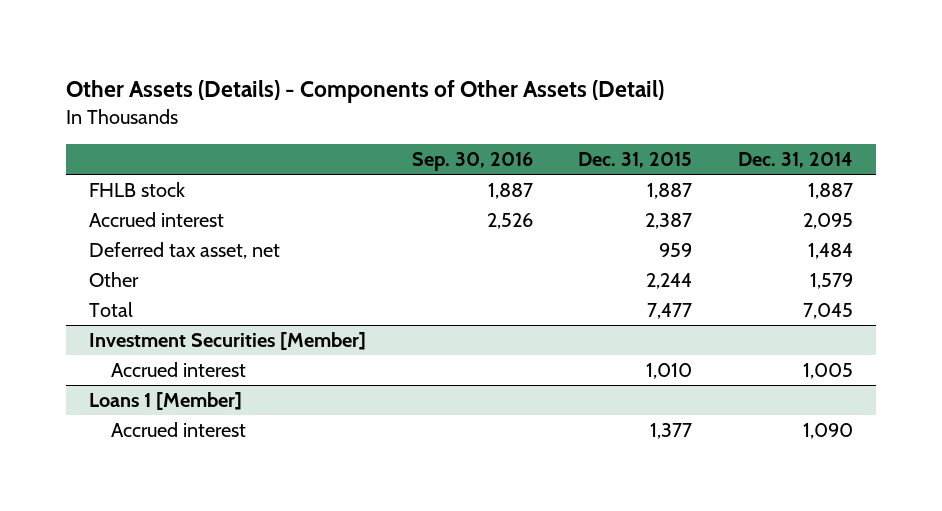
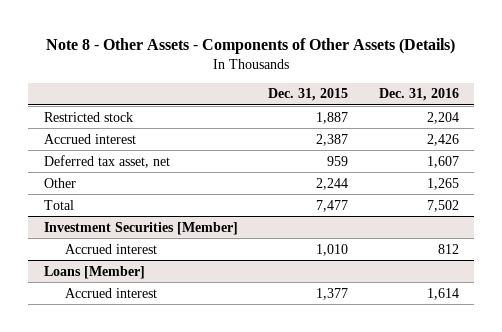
- Other Assets (Details) - Components of Other Assets (Detail)
+ Note 8 - Other Assets - Components of Other Assets (Details)
- | Sep. 30, 2016 | Dec. 31, 2015 | Dec. 31, 2014
+ | Dec. 31, 2015 | Dec. 31, 2016
- FHLB stock | 1,887 | 1,887 | 1,887
+ Restricted stock | 1,887 | 2,204
- Loans 1 [Member]
+ Loans [Member]

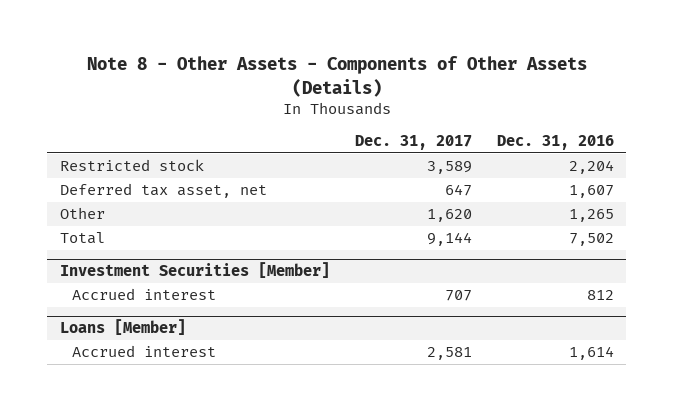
- | Dec. 31, 2015 | Dec. 31, 2016
+ | Dec. 31, 2017 | Dec. 31, 2016
- Accrued interest | 2,387 | 2,426

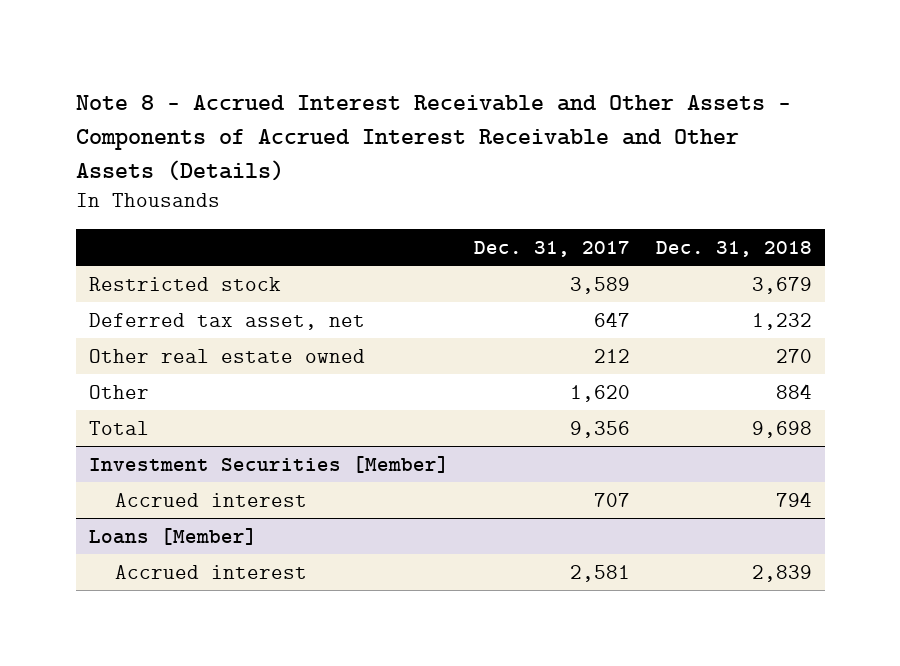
- Note 8 - Other Assets - Components of Other Assets (Details)
+ Note 8 - Accrued Interest Receivable and Other Assets - Components of Accrued Interest Receivable and Other Assets (Details)
- | Dec. 31, 2017 | Dec. 31, 2016
+ | Dec. 31, 2017 | Dec. 31, 2018
+ Other real estate owned | 212 | 270
- Total | 9,144 | 7,502
+ Total | 9,356 | 9,698

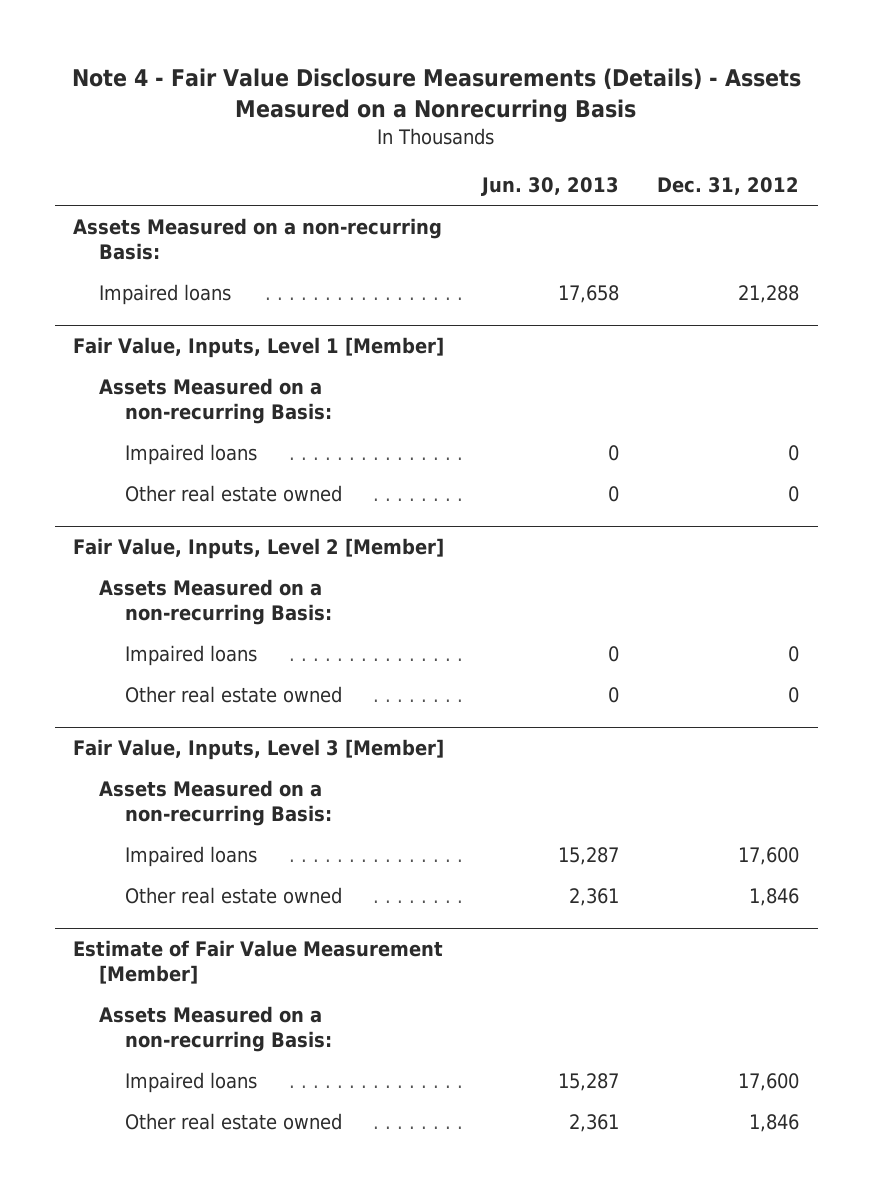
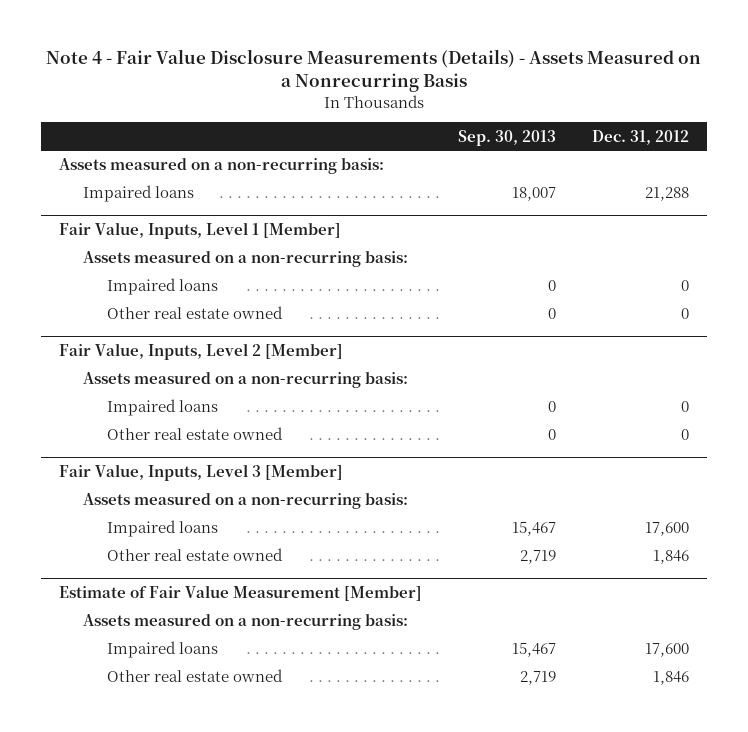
- | Jun. 30, 2013 | Dec. 31, 2012
+ | Sep. 30, 2013 | Dec. 31, 2012
- Assets Measured on a non-recurring Basis:
+ Assets measured on a non-recurring basis:
@ Fair Value, Inputs, Level 1 [Member]
- Assets Measured on a non-recurring Basis:
+ Assets measured on a non-recurring basis:
@ Fair Value, Inputs, Level 2 [Member]
- Assets Measured on a non-recurring Basis:
+ Assets measured on a non-recurring basis:
@ Fair Value, Inputs, Level 3 [Member]
- Assets Measured on a non-recurring Basis:
+ Assets measured on a non-recurring basis:
@ Estimate of Fair Value Measurement [Member]
- Assets Measured on a non-recurring Basis:
+ Assets measured on a non-recurring basis:

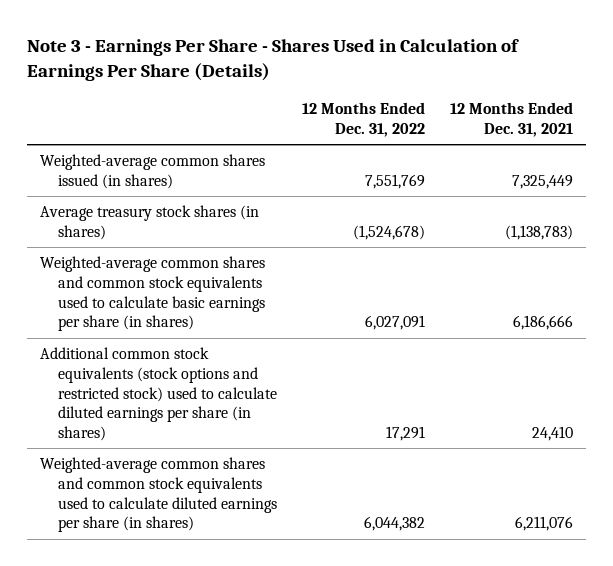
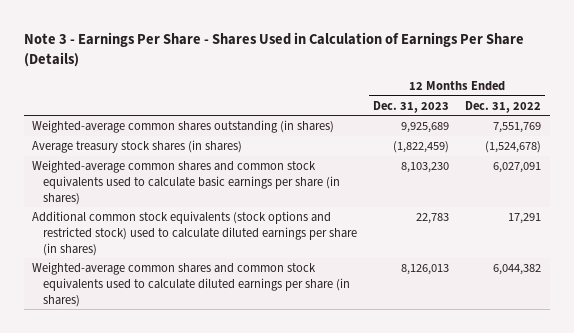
- | 12 Months Ended Dec. 31, 2022 | 12 Months Ended Dec. 31, 2021
+ | 12 Months Ended Dec. 31, 2023 | 12 Months Ended Dec. 31, 2022
- Weighted-average common shares issued (in shares) | 7,551,769 | 7,325,449
+ Weighted-average common shares outstanding (in shares) | 9,925,689 | 7,551,769

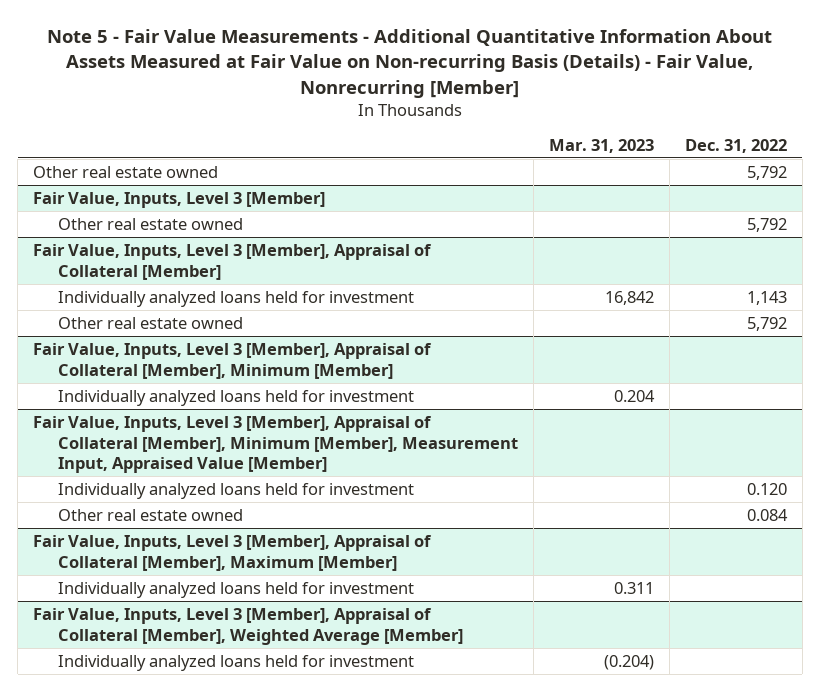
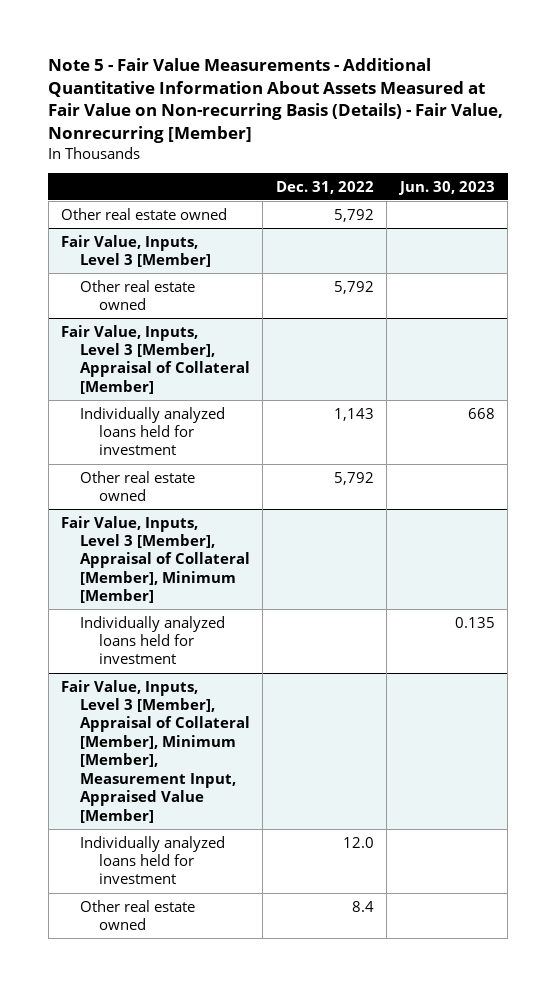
- | Mar. 31, 2023 | Dec. 31, 2022
+ | Dec. 31, 2022 | Jun. 30, 2023
@ Fair Value, Inputs, Level 3 [Member], Appraisal of Collateral [Member], Minimum [Member], Measurement Input, Appraised Value [Member]
- Individually analyzed loans held for investment | | 0.120
- Other real estate owned | | 0.084
- Fair Value, Inputs, Level 3 [Member], Appraisal of Collateral [Member], Maximum [Member]
- Individually analyzed loans held for investment | 0.311 |
- Fair Value, Inputs, Level 3 [Member], Appraisal of Collateral [Member], Weighted Average [Member]
- Individually analyzed loans held for investment | (0.204) |
@ Fair Value, Inputs, Level 3 [Member], Appraisal of Collateral [Member], Minimum [Member], Measurement Input, Appraised Value [Member]
+ Individually analyzed loans held for investment | 12.0 |
+ Other real estate owned | 8.4 |

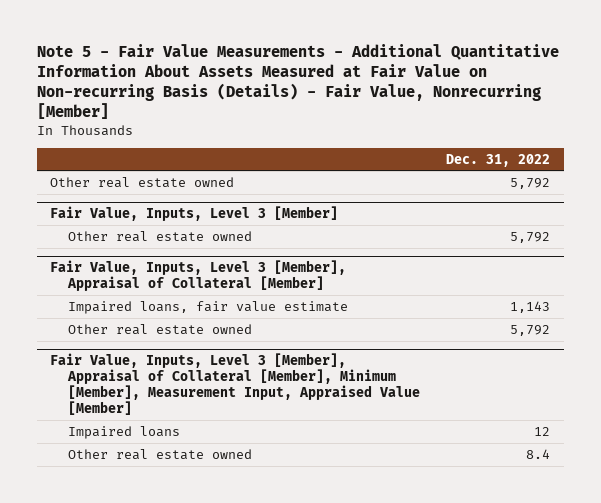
- | Dec. 31, 2022 | Jun. 30, 2023
+ | Dec. 31, 2022
@ Fair Value, Inputs, Level 3 [Member], Appraisal of Collateral [Member]
- Individually analyzed loans held for investment | 1,143 | 668
+ Impaired loans, fair value estimate | 1,143
- Fair Value, Inputs, Level 3 [Member], Appraisal of Collateral [Member], Minimum [Member]
- Individually analyzed loans held for investment | | 0.135
@ Fair Value, Inputs, Level 3 [Member], Appraisal of Collateral [Member], Minimum [Member], Measurement Input, Appraised Value [Member]
- Individually analyzed loans held for investment | 12.0 |
+ Impaired loans | 12

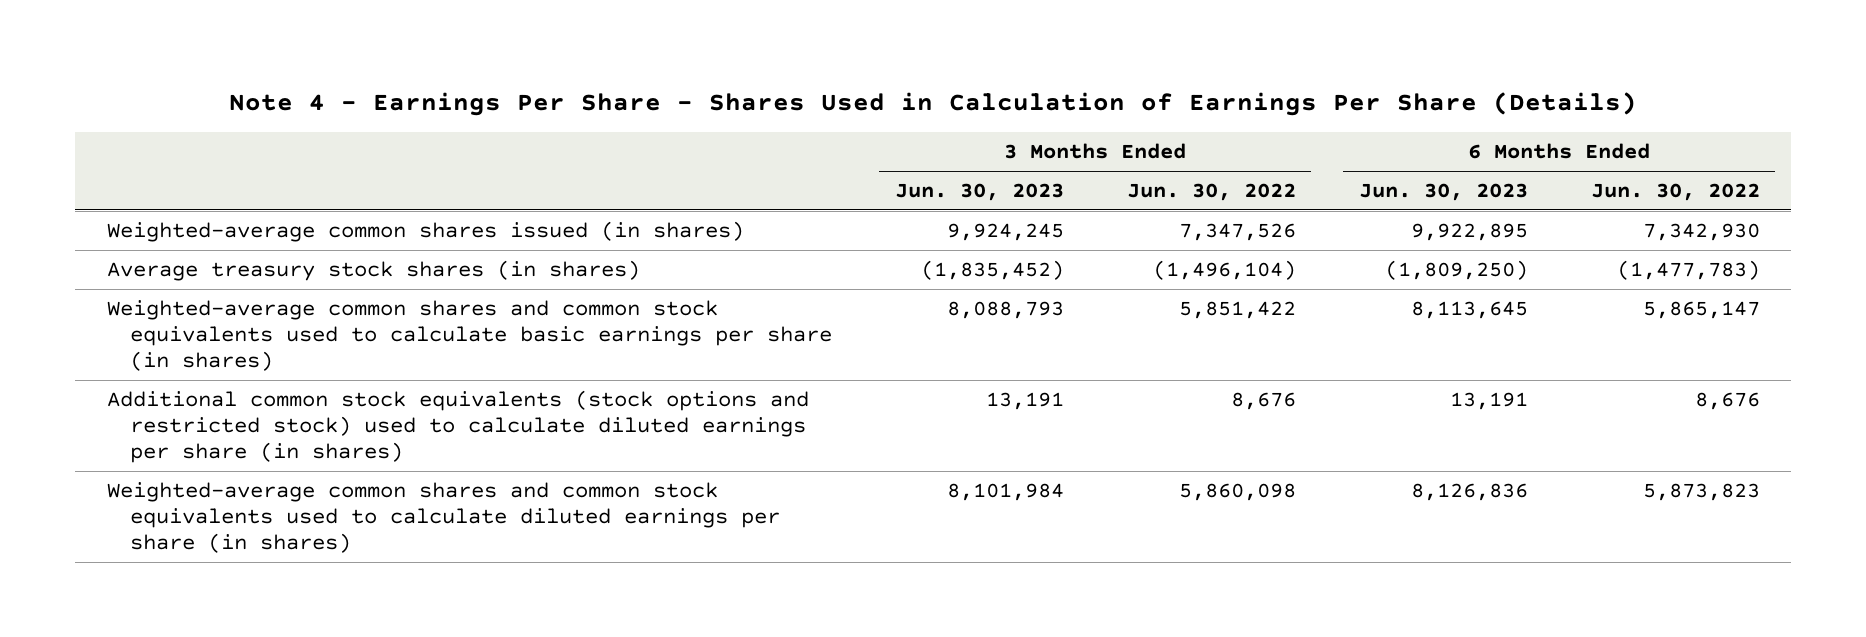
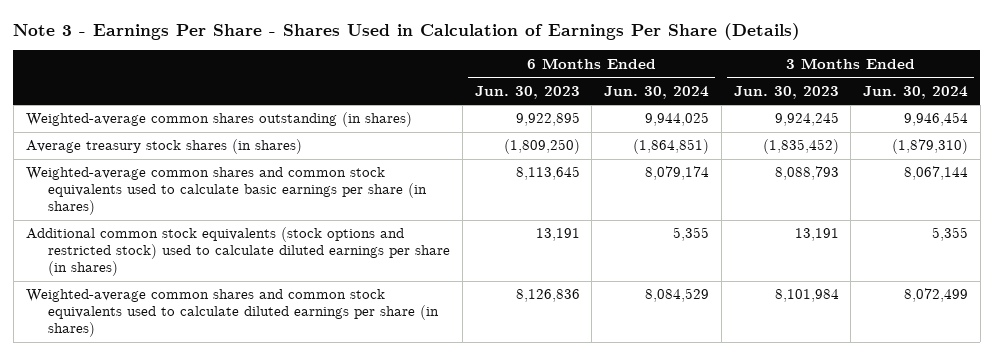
- Note 4 - Earnings Per Share - Shares Used in Calculation of Earnings Per Share (Details)
+ Note 3 - Earnings Per Share - Shares Used in Calculation of Earnings Per Share (Details)
- | 3 Months Ended Jun. 30, 2023 | 3 Months Ended Jun. 30, 2022 | 6 Months Ended Jun. 30, 2023 | 6 Months Ended Jun. 30, 2022
+ | 6 Months Ended Jun. 30, 2023 | 6 Months Ended Jun. 30, 2024 | 3 Months Ended Jun. 30, 2023 | 3 Months Ended Jun. 30, 2024
- Weighted-average common shares issued (in shares) | 9,924,245 | 7,347,526 | 9,922,895 | 7,342,930
+ Weighted-average common shares outstanding (in shares) | 9,922,895 | 9,944,025 | 9,924,245 | 9,946,454

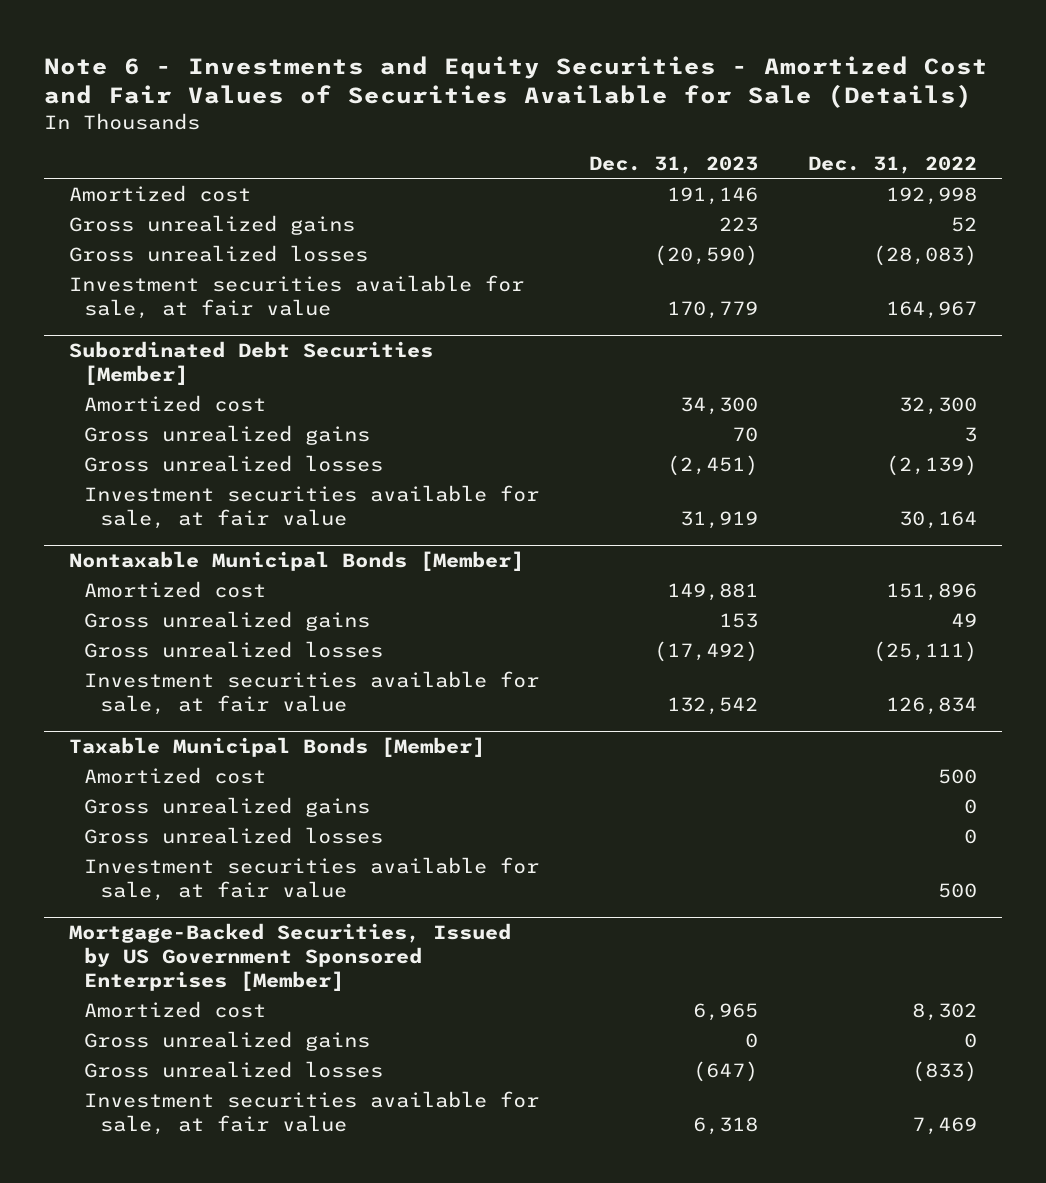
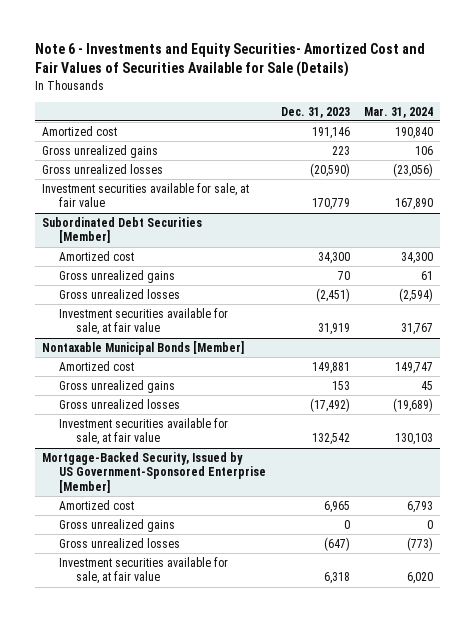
- Note 6 - Investments and Equity Securities - Amortized Cost and Fair Values of Securities Available for Sale (Details)
+ Note 6 - Investments and Equity Securities- Amortized Cost and Fair Values of Securities Available for Sale (Details)
- | Dec. 31, 2023 | Dec. 31, 2022
+ | Dec. 31, 2023 | Mar. 31, 2024
- Taxable Municipal Bonds [Member]
- Amortized cost | | 500
- Gross unrealized gains | | 0
- Gross unrealized losses | | 0
- Investment securities available for sale, at fair value | | 500
- Mortgage-Backed Securities, Issued by US Government Sponsored Enterprises [Member]
+ Mortgage-Backed Security, Issued by US Government-Sponsored Enterprise [Member]

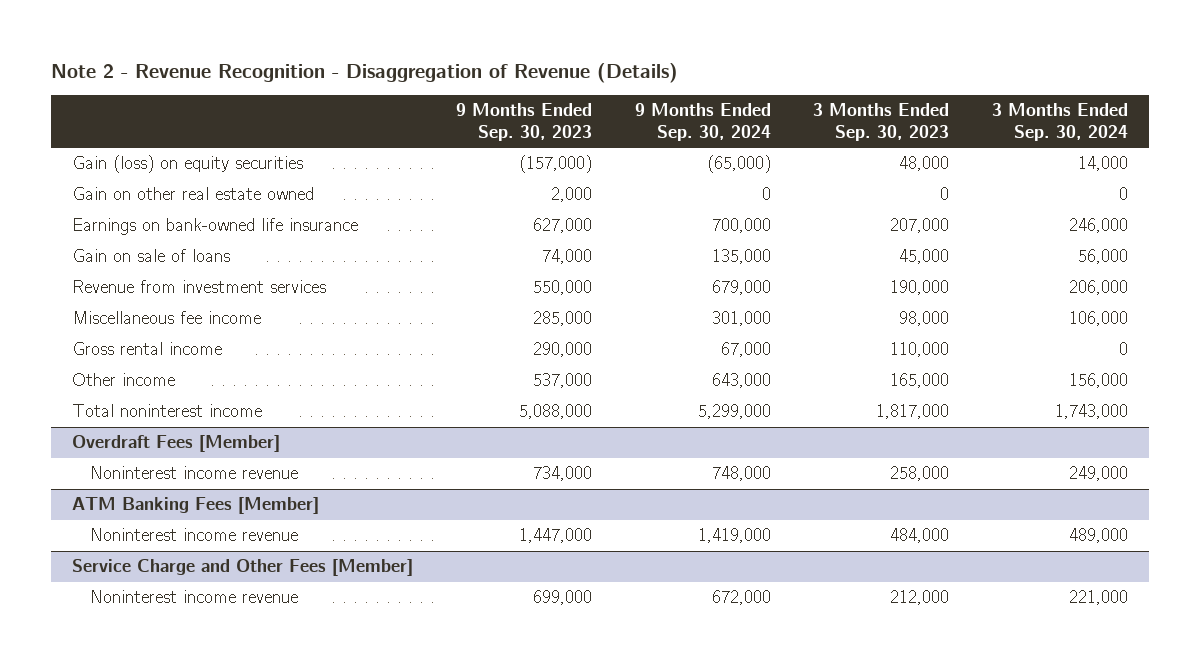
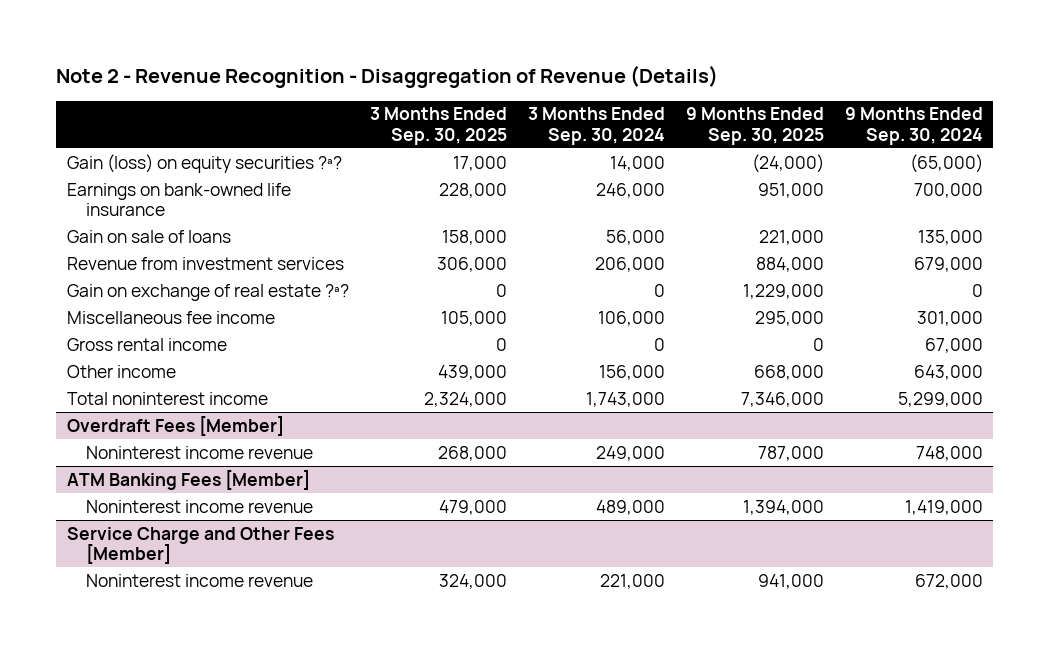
- | 9 Months Ended Sep. 30, 2023 | 9 Months Ended Sep. 30, 2024 | 3 Months Ended Sep. 30, 2023 | 3 Months Ended Sep. 30, 2024
+ | 3 Months Ended Sep. 30, 2025 | 3 Months Ended Sep. 30, 2024 | 9 Months Ended Sep. 30, 2025 | 9 Months Ended Sep. 30, 2024
- Gain (loss) on equity securities | (157,000) | (65,000) | 48,000 | 14,000
- Gain on other real estate owned | 2,000 | 0 | 0 | 0
+ Gain (loss) on equity securities ?ª? | 17,000 | 14,000 | (24,000) | (65,000)
+ Gain on exchange of real estate ?ª? | 0 | 0 | 1,229,000 | 0

